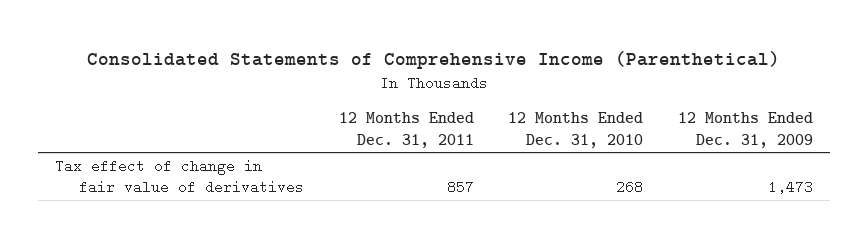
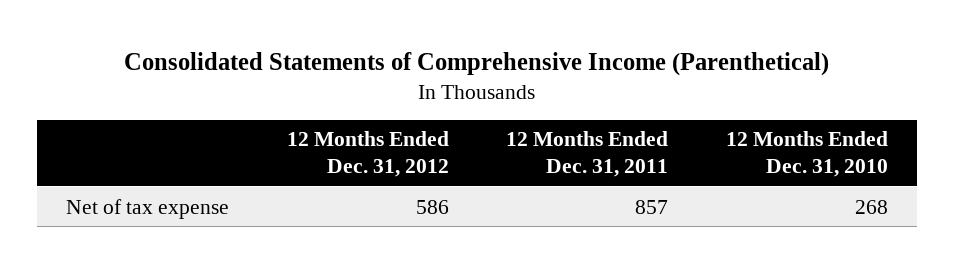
- | 12 Months Ended Dec. 31, 2011 | 12 Months Ended Dec. 31, 2010 | 12 Months Ended Dec. 31, 2009
+ | 12 Months Ended Dec. 31, 2012 | 12 Months Ended Dec. 31, 2011 | 12 Months Ended Dec. 31, 2010
- Tax effect of change in fair value of derivatives | 857 | 268 | 1,473
+ Net of tax expense | 586 | 857 | 268

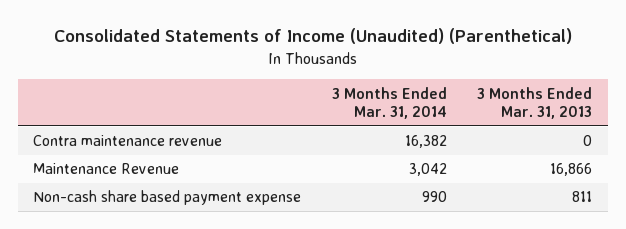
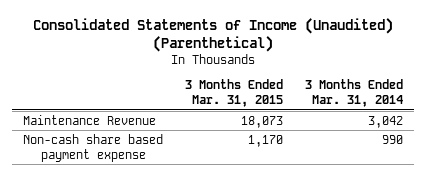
- | 3 Months Ended Mar. 31, 2014 | 3 Months Ended Mar. 31, 2013
+ | 3 Months Ended Mar. 31, 2015 | 3 Months Ended Mar. 31, 2014
- Contra maintenance revenue | 16,382 | 0

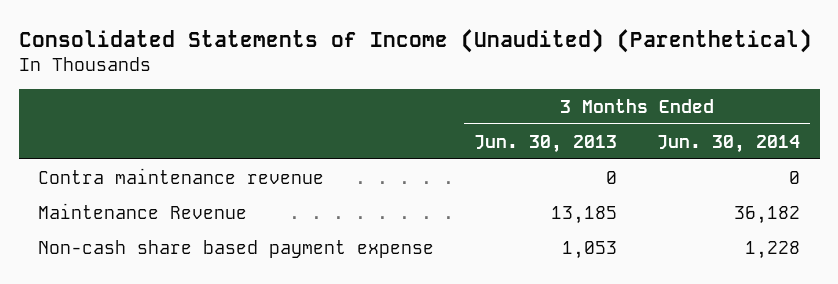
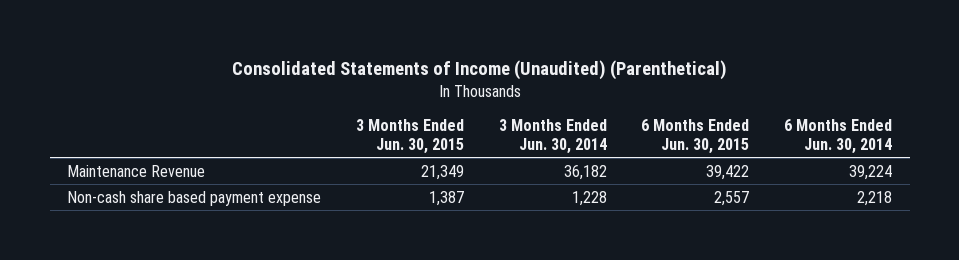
- | 3 Months Ended Jun. 30, 2013 | 3 Months Ended Jun. 30, 2014
+ | 3 Months Ended Jun. 30, 2015 | 3 Months Ended Jun. 30, 2014 | 6 Months Ended Jun. 30, 2015 | 6 Months Ended Jun. 30, 2014
- Contra maintenance revenue | 0 | 0

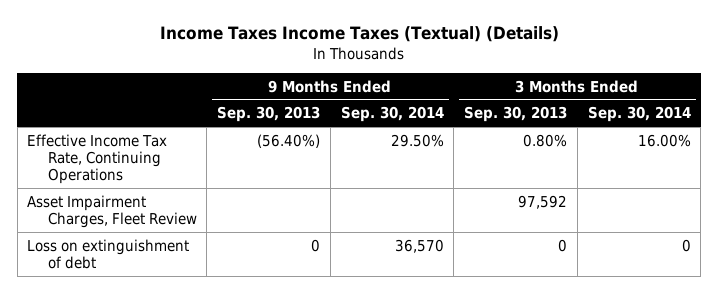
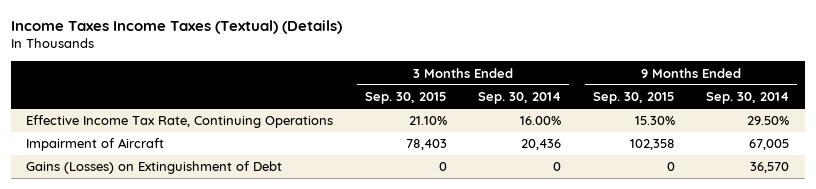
- | 9 Months Ended Sep. 30, 2013 | 9 Months Ended Sep. 30, 2014 | 3 Months Ended Sep. 30, 2013 | 3 Months Ended Sep. 30, 2014
+ | 3 Months Ended Sep. 30, 2015 | 3 Months Ended Sep. 30, 2014 | 9 Months Ended Sep. 30, 2015 | 9 Months Ended Sep. 30, 2014
- Asset Impairment Charges, Fleet Review | | | 97,592 |
- Loss on extinguishment of debt | 0 | 36,570 | 0 | 0
+ Impairment of Aircraft | 78,403 | 20,436 | 102,358 | 67,005
+ Gains (Losses) on Extinguishment of Debt | 0 | 0 | 0 | 36,570

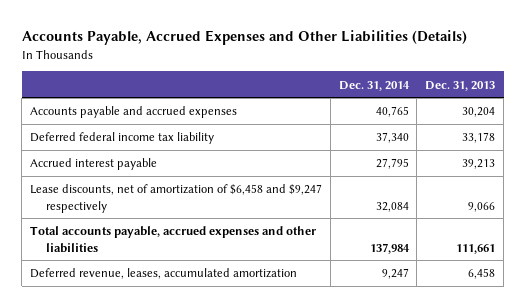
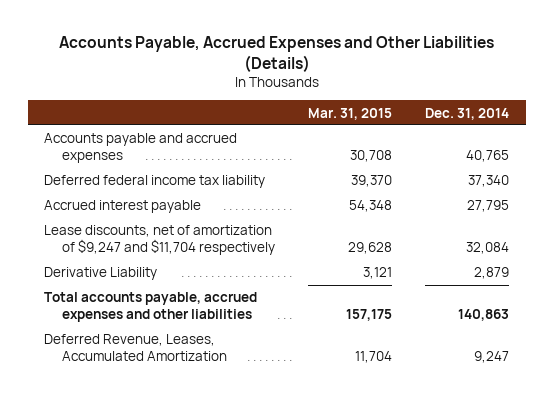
- | Dec. 31, 2014 | Dec. 31, 2013
+ | Mar. 31, 2015 | Dec. 31, 2014
- Lease discounts, net of amortization of $6,458 and $9,247 respectively | 32,084 | 9,066
- Total accounts payable, accrued expenses and other liabilities | 137,984 | 111,661
- Deferred revenue, leases, accumulated amortization | 9,247 | 6,458
+ Lease discounts, net of amortization of $9,247 and $11,704 respectively | 29,628 | 32,084
+ Derivative Liability | 3,121 | 2,879
+ Total accounts payable, accrued expenses and other liabilities | 157,175 | 140,863
+ Deferred Revenue, Leases, Accumulated Amortization | 11,704 | 9,247

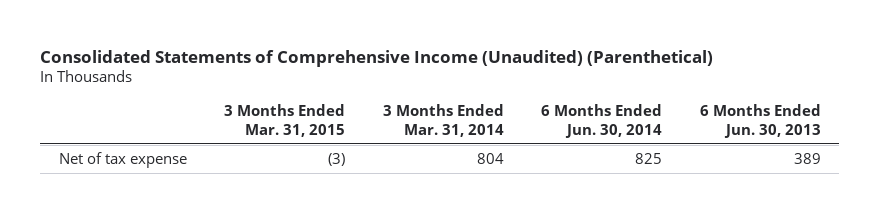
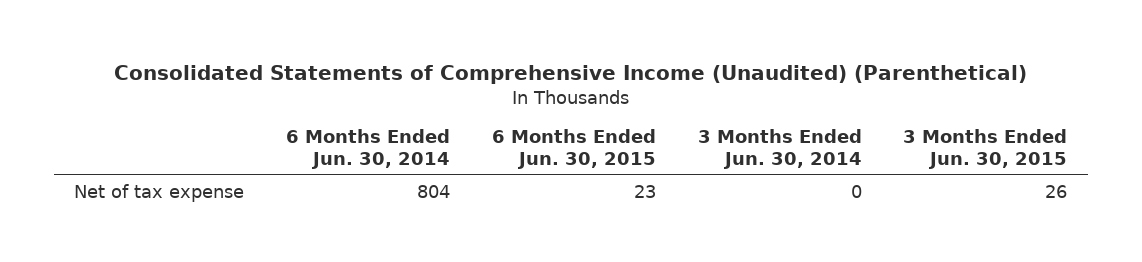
- | 3 Months Ended Mar. 31, 2015 | 3 Months Ended Mar. 31, 2014 | 6 Months Ended Jun. 30, 2014 | 6 Months Ended Jun. 30, 2013
+ | 6 Months Ended Jun. 30, 2014 | 6 Months Ended Jun. 30, 2015 | 3 Months Ended Jun. 30, 2014 | 3 Months Ended Jun. 30, 2015
- Net of tax expense | (3) | 804 | 825 | 389
+ Net of tax expense | 804 | 23 | 0 | 26

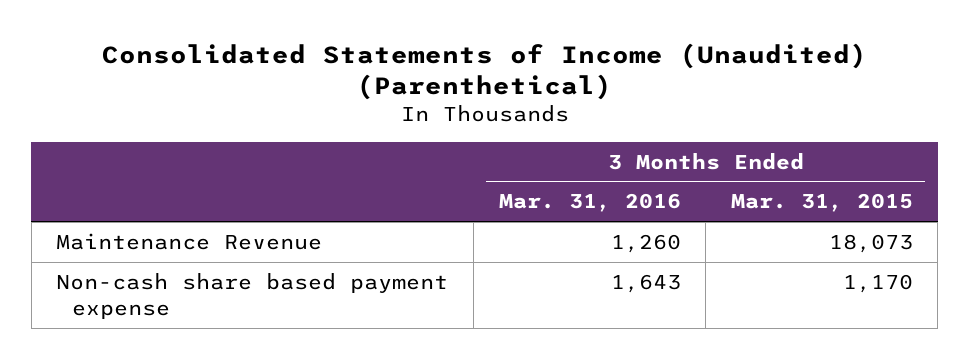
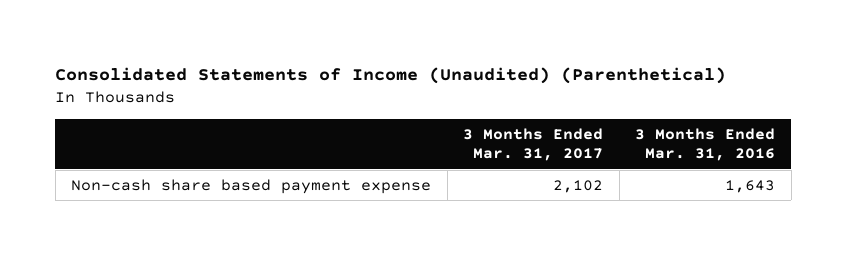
- | 3 Months Ended Mar. 31, 2016 | 3 Months Ended Mar. 31, 2015
+ | 3 Months Ended Mar. 31, 2017 | 3 Months Ended Mar. 31, 2016
- Maintenance Revenue | 1,260 | 18,073

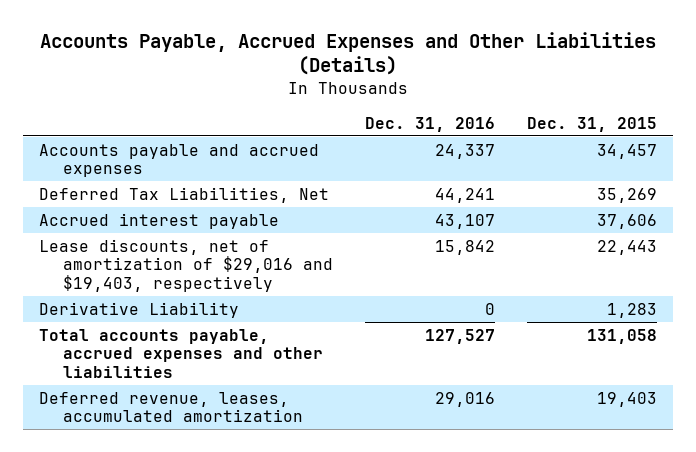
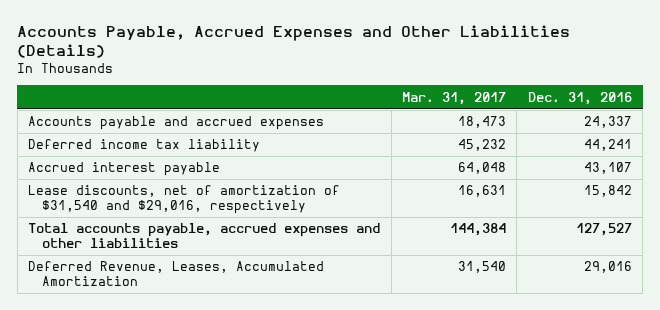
- | Dec. 31, 2016 | Dec. 31, 2015
+ | Mar. 31, 2017 | Dec. 31, 2016
- Deferred Tax Liabilities, Net | 44,241 | 35,269
+ Deferred income tax liability | 45,232 | 44,241
- Lease discounts, net of amortization of $29,016 and $19,403, respectively | 15,842 | 22,443
- Derivative Liability | 0 | 1,283
+ Lease discounts, net of amortization of $31,540 and $29,016, respectively | 16,631 | 15,842
- Deferred revenue, leases, accumulated amortization | 29,016 | 19,403
+ Deferred Revenue, Leases, Accumulated Amortization | 31,540 | 29,016

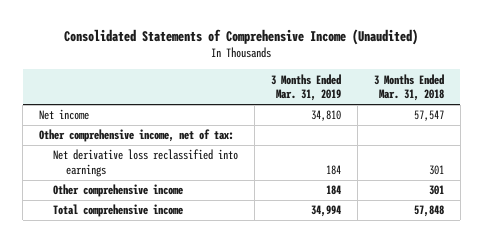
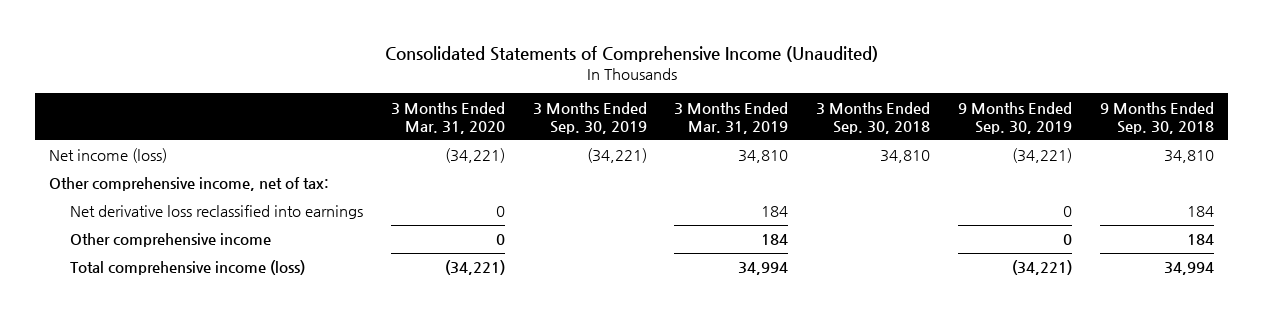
- | 3 Months Ended Mar. 31, 2019 | 3 Months Ended Mar. 31, 2018
+ | 3 Months Ended Mar. 31, 2020 | 3 Months Ended Sep. 30, 2019 | 3 Months Ended Mar. 31, 2019 | 3 Months Ended Sep. 30, 2018 | 9 Months Ended Sep. 30, 2019 | 9 Months Ended Sep. 30, 2018
- Net income | 34,810 | 57,547
+ Net income (loss) | (34,221) | (34,221) | 34,810 | 34,810 | (34,221) | 34,810
- Total comprehensive income | 34,994 | 57,848
+ Total comprehensive income (loss) | (34,221) | | 34,994 | | (34,221) | 34,994

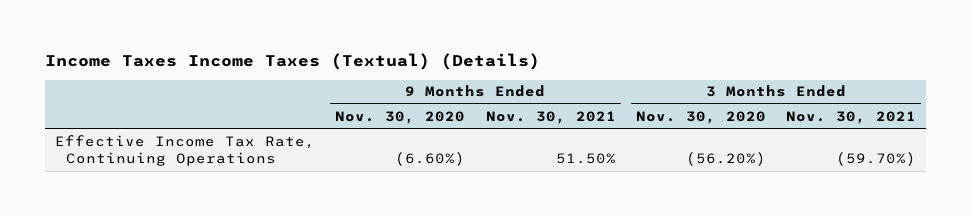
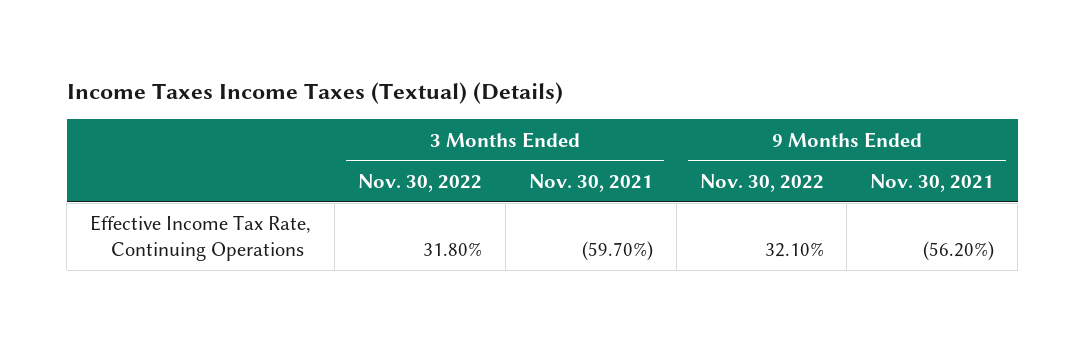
- | 9 Months Ended Nov. 30, 2020 | 9 Months Ended Nov. 30, 2021 | 3 Months Ended Nov. 30, 2020 | 3 Months Ended Nov. 30, 2021
+ | 3 Months Ended Nov. 30, 2022 | 3 Months Ended Nov. 30, 2021 | 9 Months Ended Nov. 30, 2022 | 9 Months Ended Nov. 30, 2021
- Effective Income Tax Rate, Continuing Operations | (6.60%) | 51.50% | (56.20%) | (59.70%)
+ Effective Income Tax Rate, Continuing Operations | 31.80% | (59.70%) | 32.10% | (56.20%)

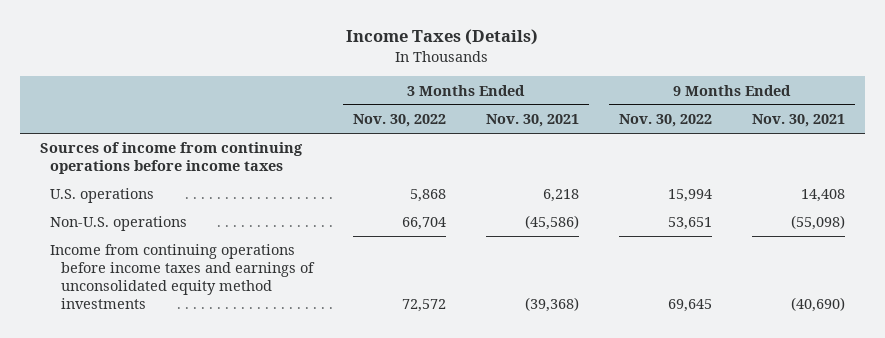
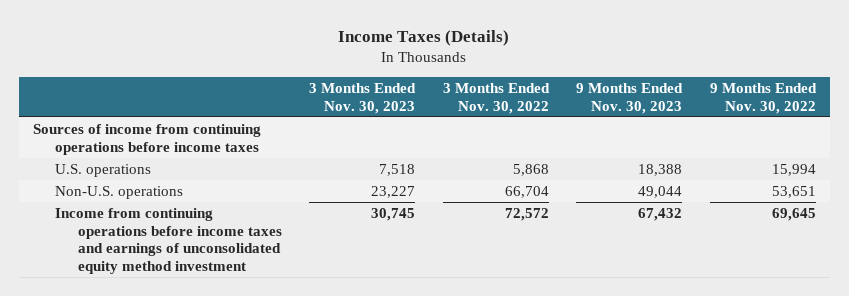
- | 3 Months Ended Nov. 30, 2022 | 3 Months Ended Nov. 30, 2021 | 9 Months Ended Nov. 30, 2022 | 9 Months Ended Nov. 30, 2021
+ | 3 Months Ended Nov. 30, 2023 | 3 Months Ended Nov. 30, 2022 | 9 Months Ended Nov. 30, 2023 | 9 Months Ended Nov. 30, 2022
- Income from continuing operations before income taxes and earnings of unconsolidated equity method investments | 72,572 | (39,368) | 69,645 | (40,690)
+ Income from continuing operations before income taxes and earnings of unconsolidated equity method investment | 30,745 | 72,572 | 67,432 | 69,645

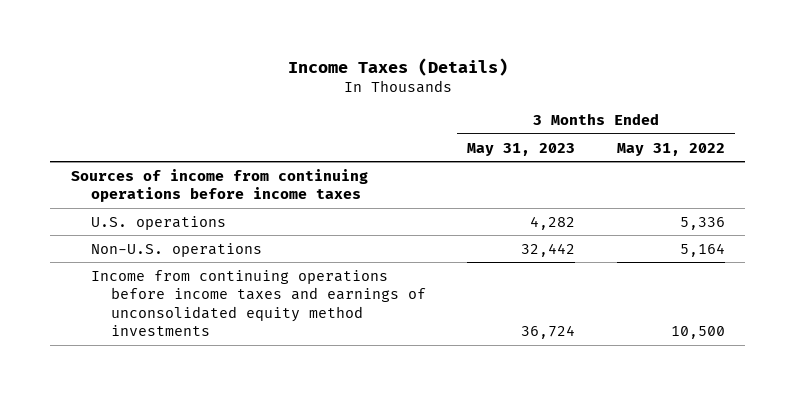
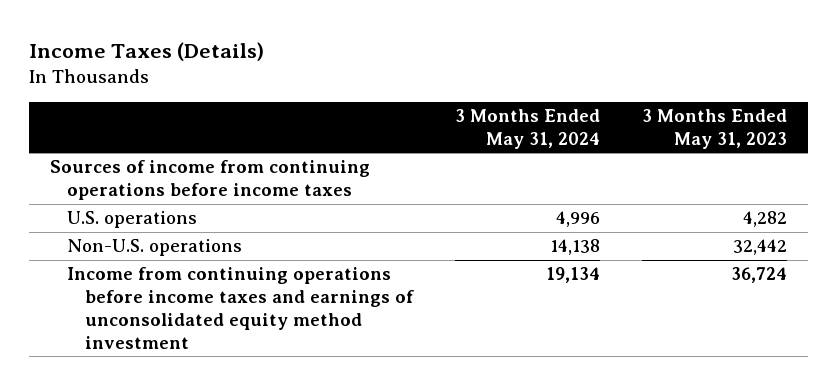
- | 3 Months Ended May 31, 2023 | 3 Months Ended May 31, 2022
+ | 3 Months Ended May 31, 2024 | 3 Months Ended May 31, 2023
- Income from continuing operations before income taxes and earnings of unconsolidated equity method investments | 36,724 | 10,500
+ Income from continuing operations before income taxes and earnings of unconsolidated equity method investment | 19,134 | 36,724

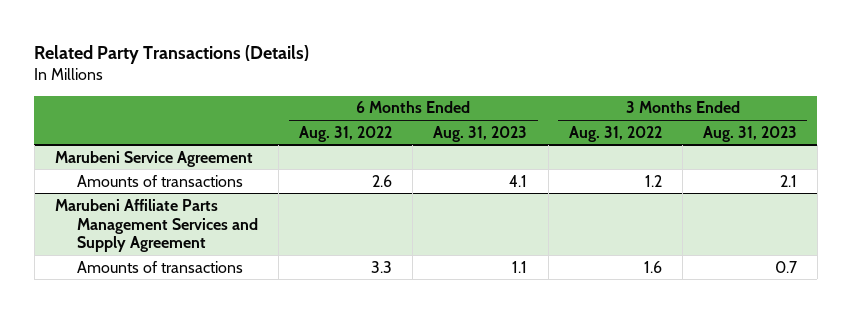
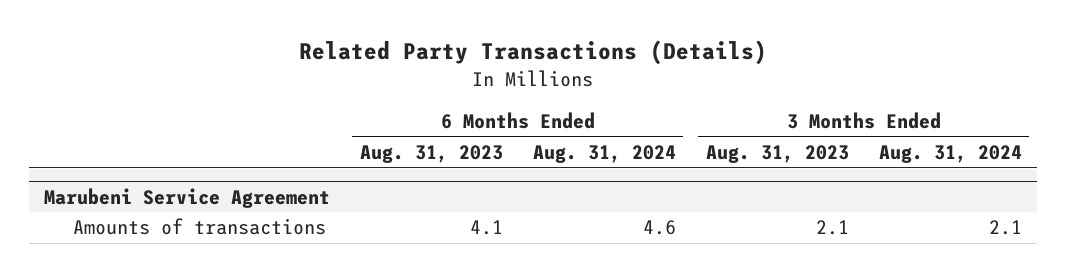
- | 6 Months Ended Aug. 31, 2022 | 6 Months Ended Aug. 31, 2023 | 3 Months Ended Aug. 31, 2022 | 3 Months Ended Aug. 31, 2023
+ | 6 Months Ended Aug. 31, 2023 | 6 Months Ended Aug. 31, 2024 | 3 Months Ended Aug. 31, 2023 | 3 Months Ended Aug. 31, 2024
- Marubeni Affiliate Parts Management Services and Supply Agreement
- Amounts of transactions | 3.3 | 1.1 | 1.6 | 0.7

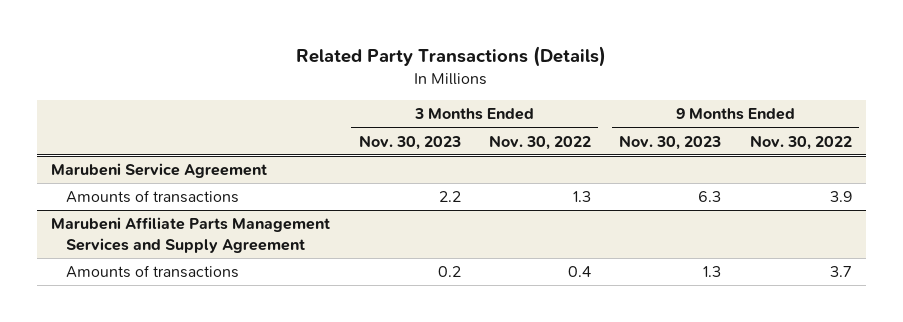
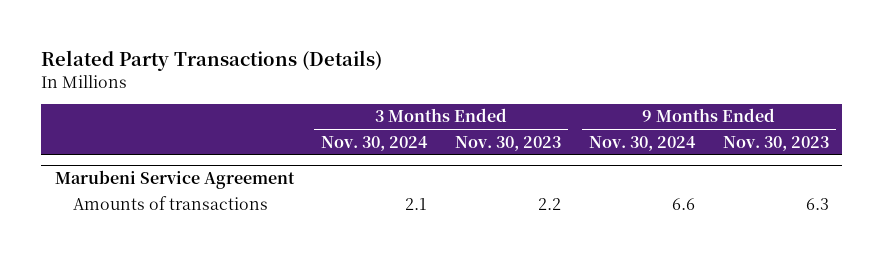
- | 3 Months Ended Nov. 30, 2023 | 3 Months Ended Nov. 30, 2022 | 9 Months Ended Nov. 30, 2023 | 9 Months Ended Nov. 30, 2022
+ | 3 Months Ended Nov. 30, 2024 | 3 Months Ended Nov. 30, 2023 | 9 Months Ended Nov. 30, 2024 | 9 Months Ended Nov. 30, 2023
- Marubeni Affiliate Parts Management Services and Supply Agreement
- Amounts of transactions | 0.2 | 0.4 | 1.3 | 3.7

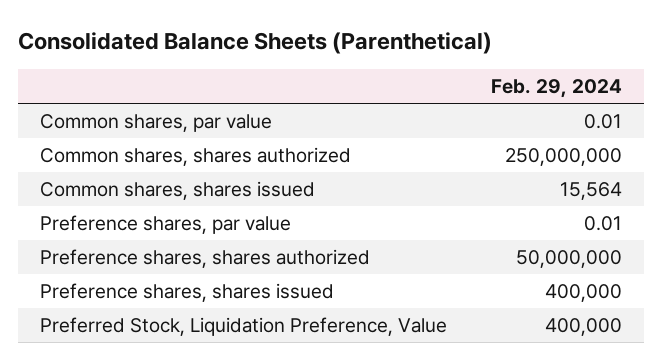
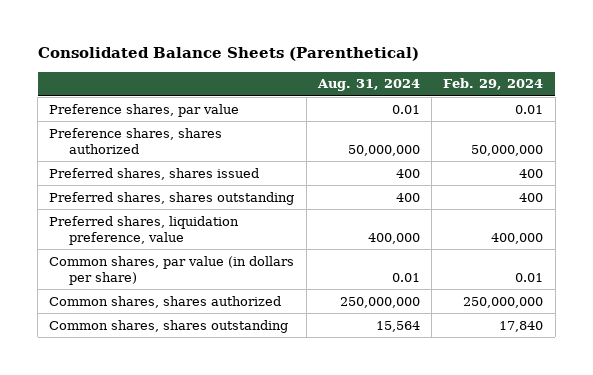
- | Feb. 29, 2024
+ | Aug. 31, 2024 | Feb. 29, 2024
- Common shares, par value | 0.01
- Common shares, shares issued | 15,564
- Preference shares, shares issued | 400,000
- Preferred Stock, Liquidation Preference, Value | 400,000
+ Preferred shares, shares issued | 400 | 400
+ Preferred shares, shares outstanding | 400 | 400
+ Preferred shares, liquidation preference, value | 400,000 | 400,000
+ Common shares, par value (in dollars per share) | 0.01 | 0.01
moved down: Common shares, shares authorized | 250,000,000 | 250,000,000
+ Common shares, shares outstanding | 15,564 | 17,840

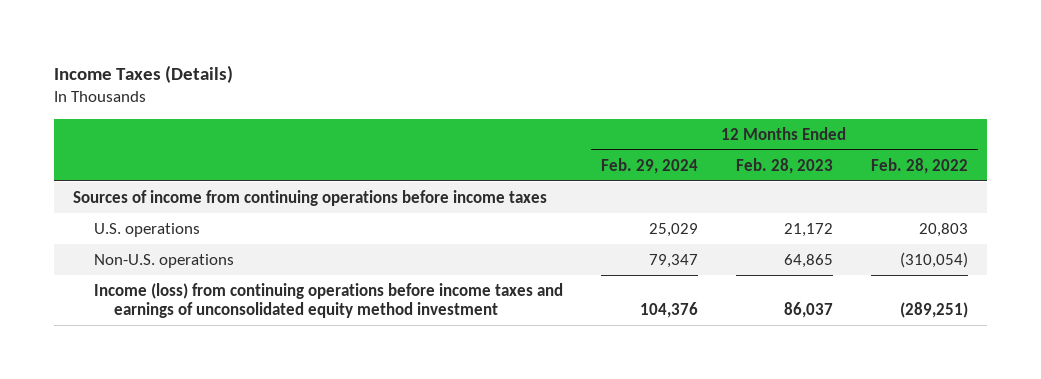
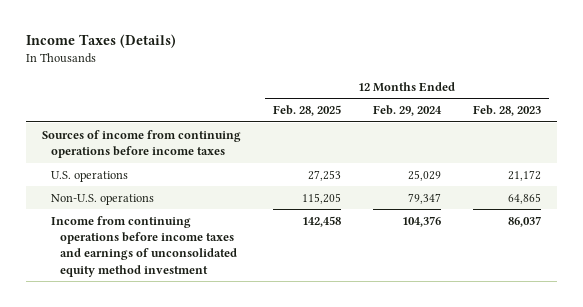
- | 12 Months Ended Feb. 29, 2024 | 12 Months Ended Feb. 28, 2023 | 12 Months Ended Feb. 28, 2022
+ | 12 Months Ended Feb. 28, 2025 | 12 Months Ended Feb. 29, 2024 | 12 Months Ended Feb. 28, 2023
- Income (loss) from continuing operations before income taxes and earnings of unconsolidated equity method investment | 104,376 | 86,037 | (289,251)
+ Income from continuing operations before income taxes and earnings of unconsolidated equity method investment | 142,458 | 104,376 | 86,037

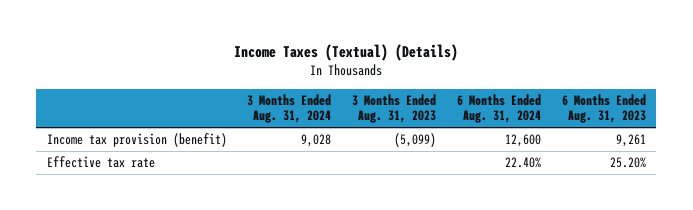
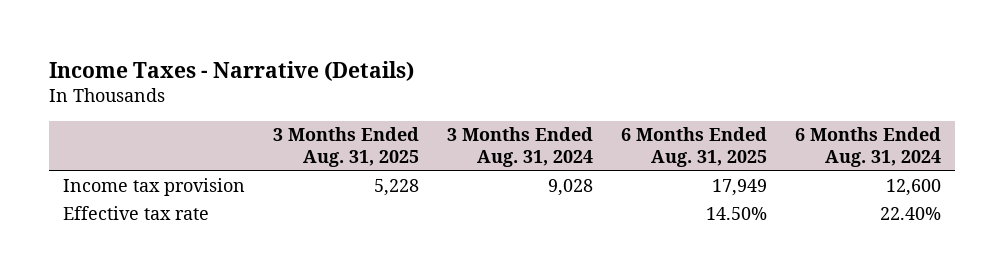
- Income Taxes (Textual) (Details)
+ Income Taxes - Narrative (Details)
- | 3 Months Ended Aug. 31, 2024 | 3 Months Ended Aug. 31, 2023 | 6 Months Ended Aug. 31, 2024 | 6 Months Ended Aug. 31, 2023
+ | 3 Months Ended Aug. 31, 2025 | 3 Months Ended Aug. 31, 2024 | 6 Months Ended Aug. 31, 2025 | 6 Months Ended Aug. 31, 2024
- Income tax provision (benefit) | 9,028 | (5,099) | 12,600 | 9,261
+ Income tax provision | 5,228 | 9,028 | 17,949 | 12,600

